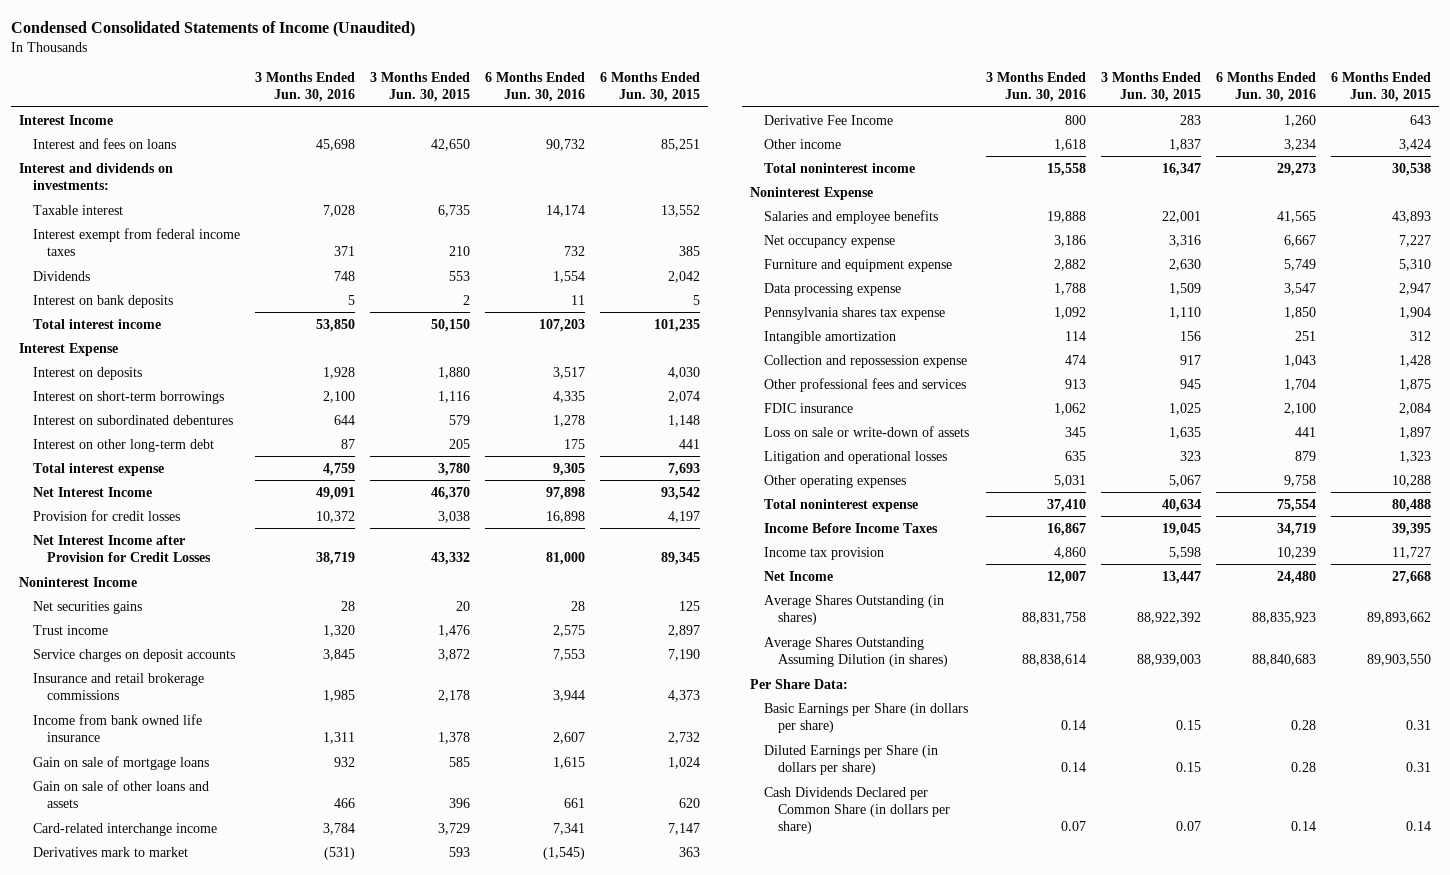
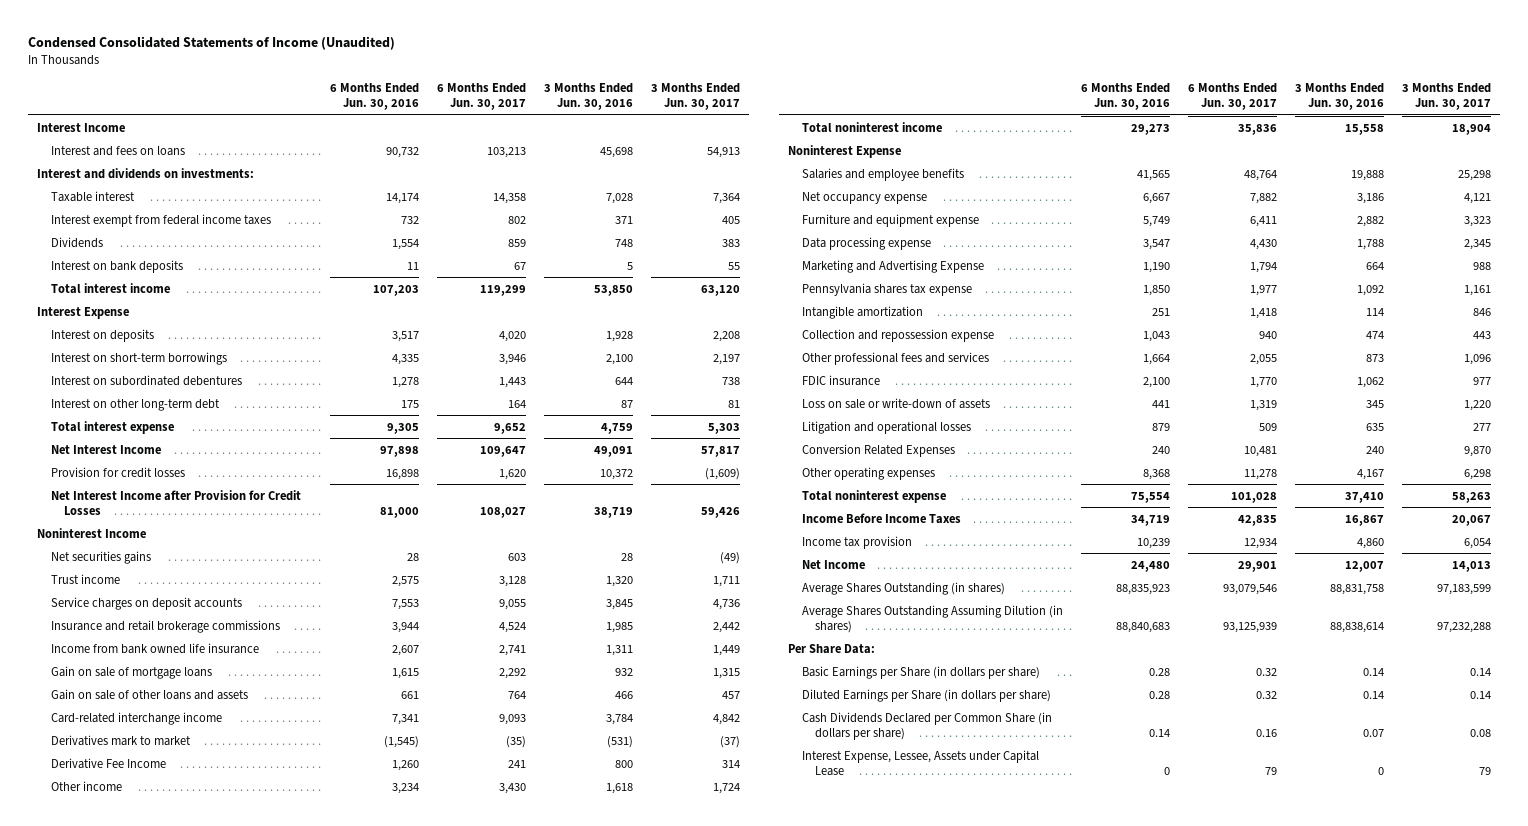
- | 3 Months Ended Jun. 30, 2016 | 3 Months Ended Jun. 30, 2015 | 6 Months Ended Jun. 30, 2016 | 6 Months Ended Jun. 30, 2015
+ | 6 Months Ended Jun. 30, 2016 | 6 Months Ended Jun. 30, 2017 | 3 Months Ended Jun. 30, 2016 | 3 Months Ended Jun. 30, 2017
+ Marketing and Advertising Expense | 1,190 | 1,794 | 664 | 988
- Other professional fees and services | 913 | 945 | 1,704 | 1,875
+ Other professional fees and services | 1,664 | 2,055 | 873 | 1,096
- Other operating expenses | 5,031 | 5,067 | 9,758 | 10,288
+ Conversion Related Expenses | 240 | 10,481 | 240 | 9,870
+ Other operating expenses | 8,368 | 11,278 | 4,167 | 6,298
+ Interest Expense, Lessee, Assets under Capital Lease | 0 | 79 | 0 | 79

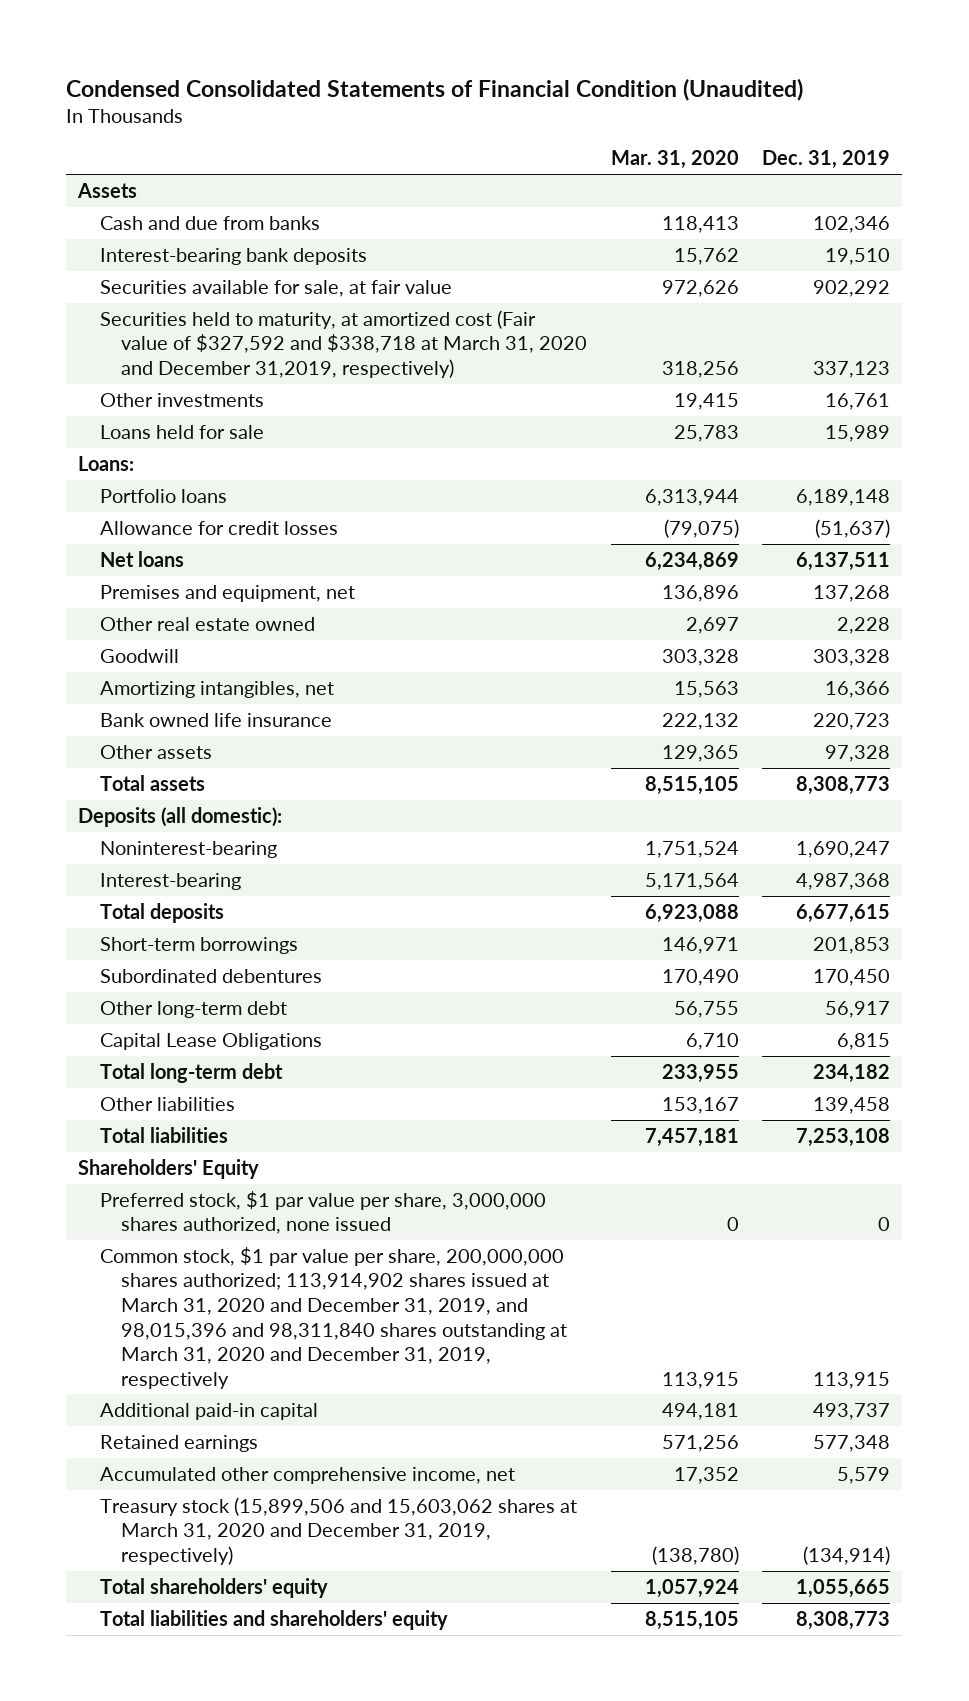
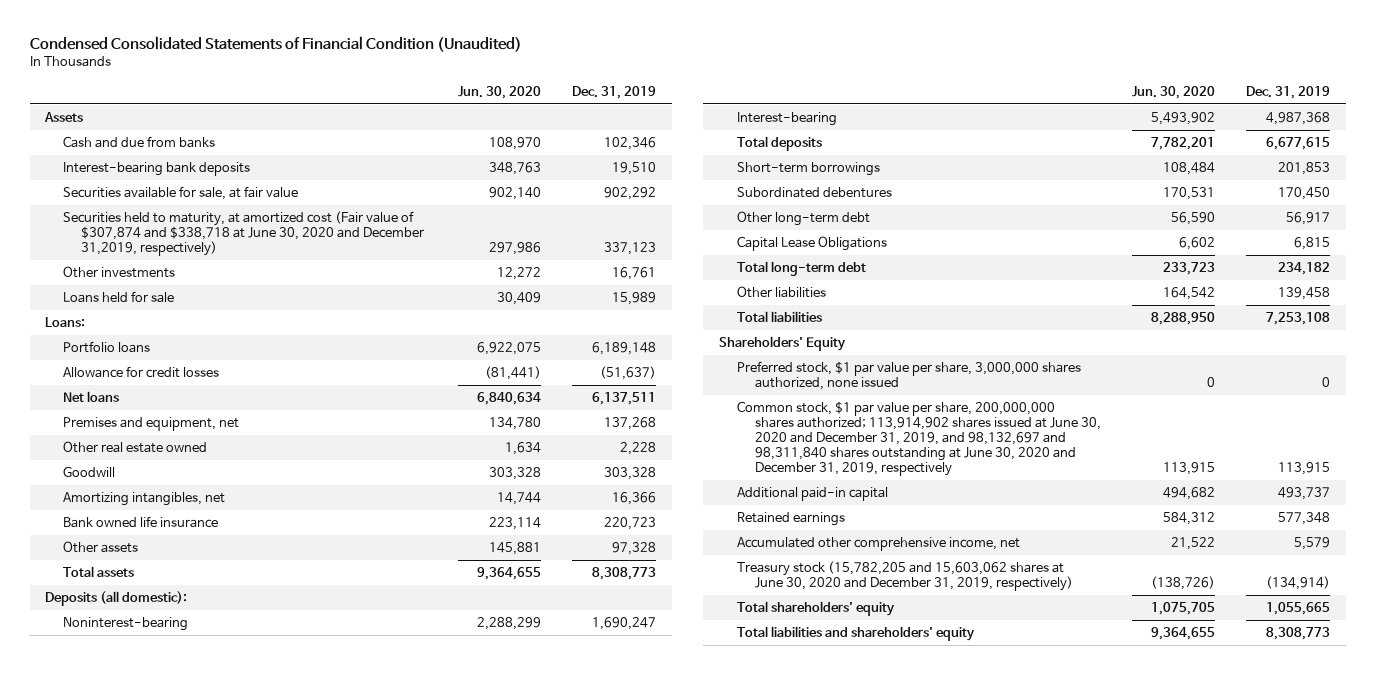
- | Mar. 31, 2020 | Dec. 31, 2019
+ | Jun. 30, 2020 | Dec. 31, 2019
- Securities held to maturity, at amortized cost (Fair value of $327,592 and $338,718 at March 31, 2020 and December 31,2019, respectively) | 318,256 | 337,123
+ Securities held to maturity, at amortized cost (Fair value of $307,874 and $338,718 at June 30, 2020 and December 31,2019, respectively) | 297,986 | 337,123
- Common stock, $1 par value per share, 200,000,000 shares authorized; 113,914,902 shares issued at March 31, 2020 and December 31, 2019, and 98,015,396 and 98,311,840 shares outstanding at March 31, 2020 and December 31, 2019, respectively | 113,915 | 113,915
+ Common stock, $1 par value per share, 200,000,000 shares authorized; 113,914,902 shares issued at June 30, 2020 and December 31, 2019, and 98,132,697 and 98,311,840 shares outstanding at June 30, 2020 and December 31, 2019, respectively | 113,915 | 113,915
- Treasury stock (15,899,506 and 15,603,062 shares at March 31, 2020 and December 31, 2019, respectively) | (138,780) | (134,914)
+ Treasury stock (15,782,205 and 15,603,062 shares at June 30, 2020 and December 31, 2019, respectively) | (138,726) | (134,914)

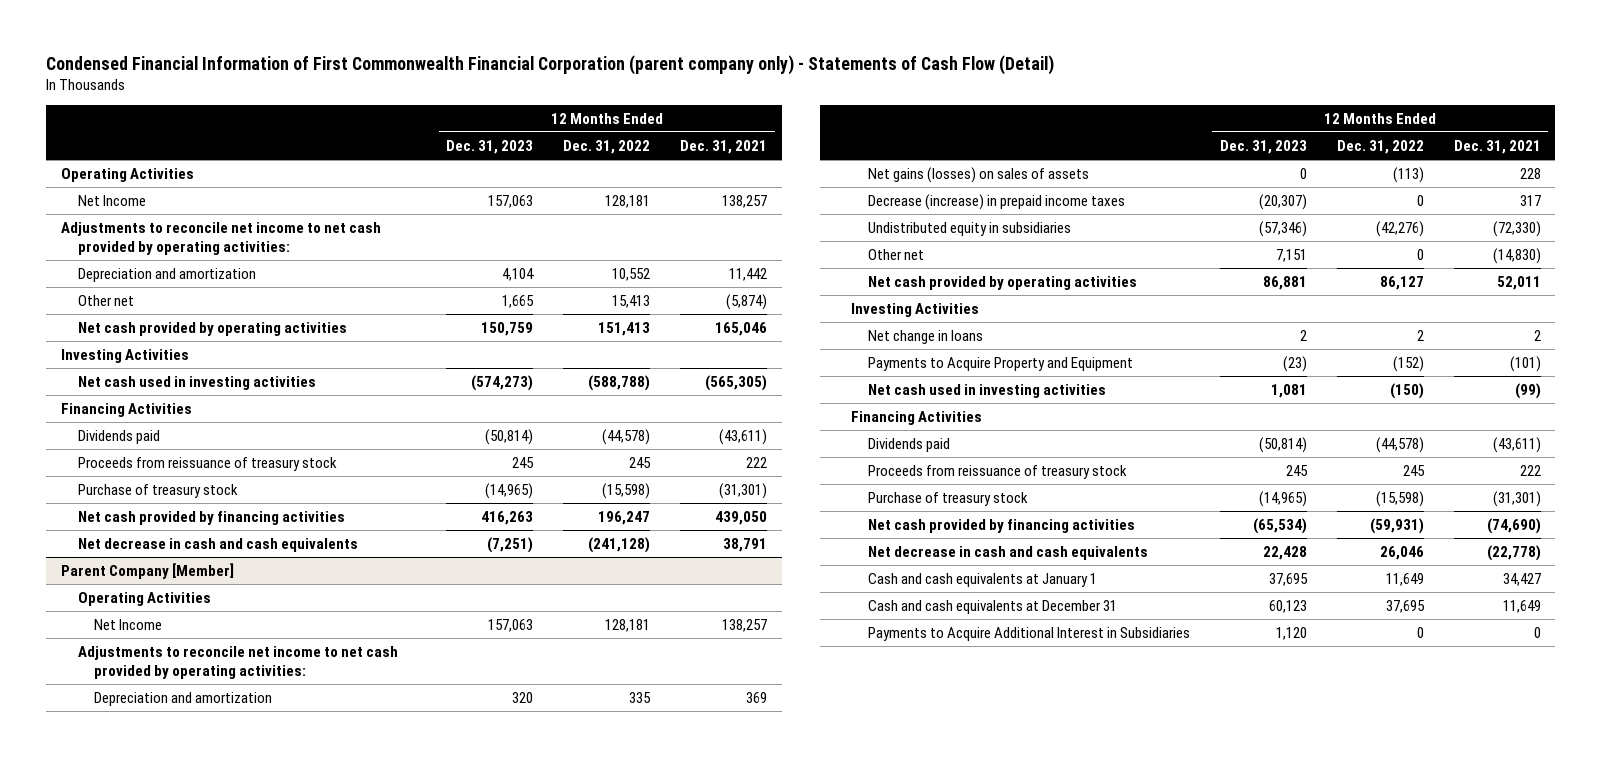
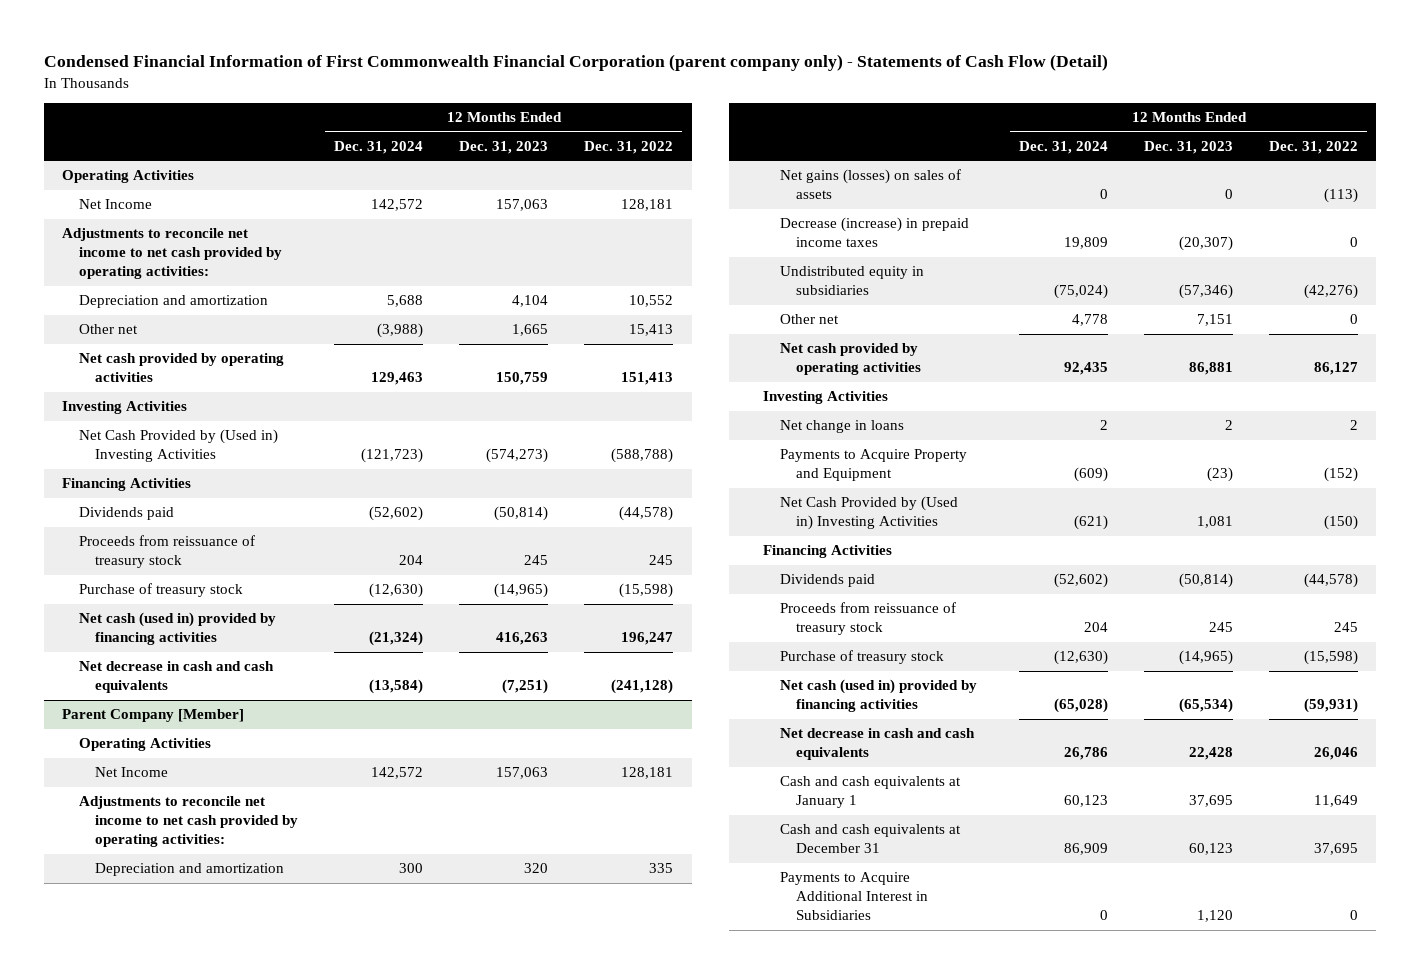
- | 12 Months Ended Dec. 31, 2023 | 12 Months Ended Dec. 31, 2022 | 12 Months Ended Dec. 31, 2021
+ | 12 Months Ended Dec. 31, 2024 | 12 Months Ended Dec. 31, 2023 | 12 Months Ended Dec. 31, 2022
- Net cash used in investing activities | (574,273) | (588,788) | (565,305)
+ Net Cash Provided by (Used in) Investing Activities | (121,723) | (574,273) | (588,788)
- Net cash provided by financing activities | 416,263 | 196,247 | 439,050
+ Net cash (used in) provided by financing activities | (21,324) | 416,263 | 196,247
@ Parent Company [Member]
- Net cash used in investing activities | 1,081 | (150) | (99)
+ Net Cash Provided by (Used in) Investing Activities | (621) | 1,081 | (150)
- Net cash provided by financing activities | (65,534) | (59,931) | (74,690)
+ Net cash (used in) provided by financing activities | (65,028) | (65,534) | (59,931)

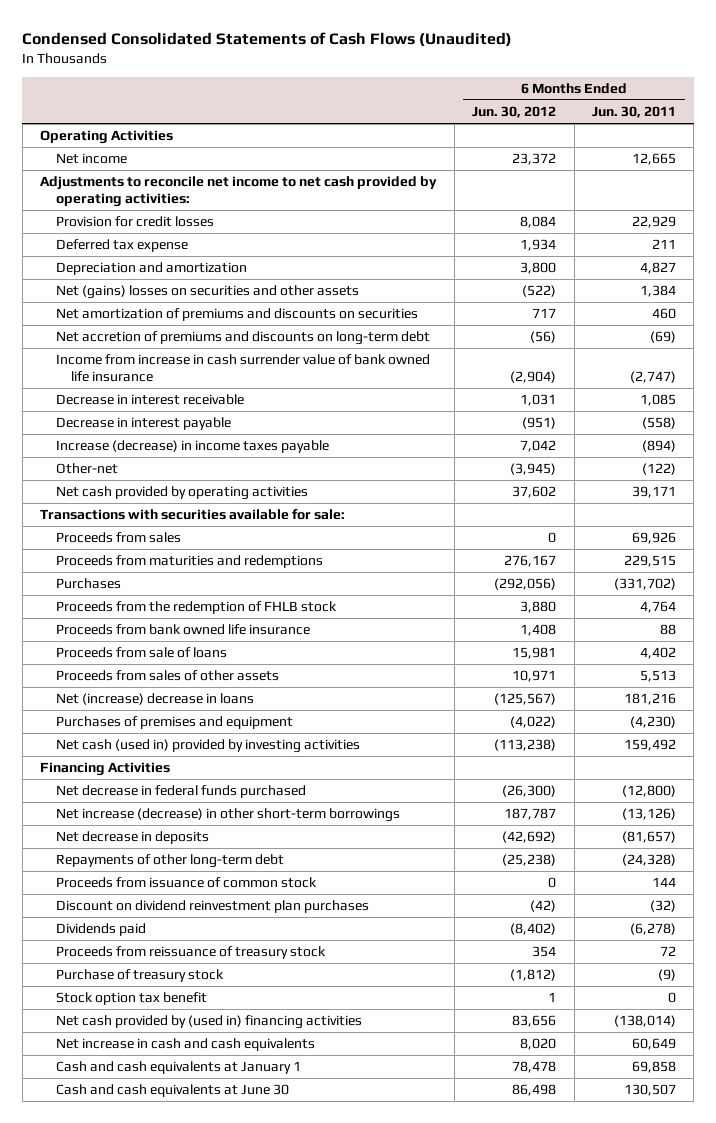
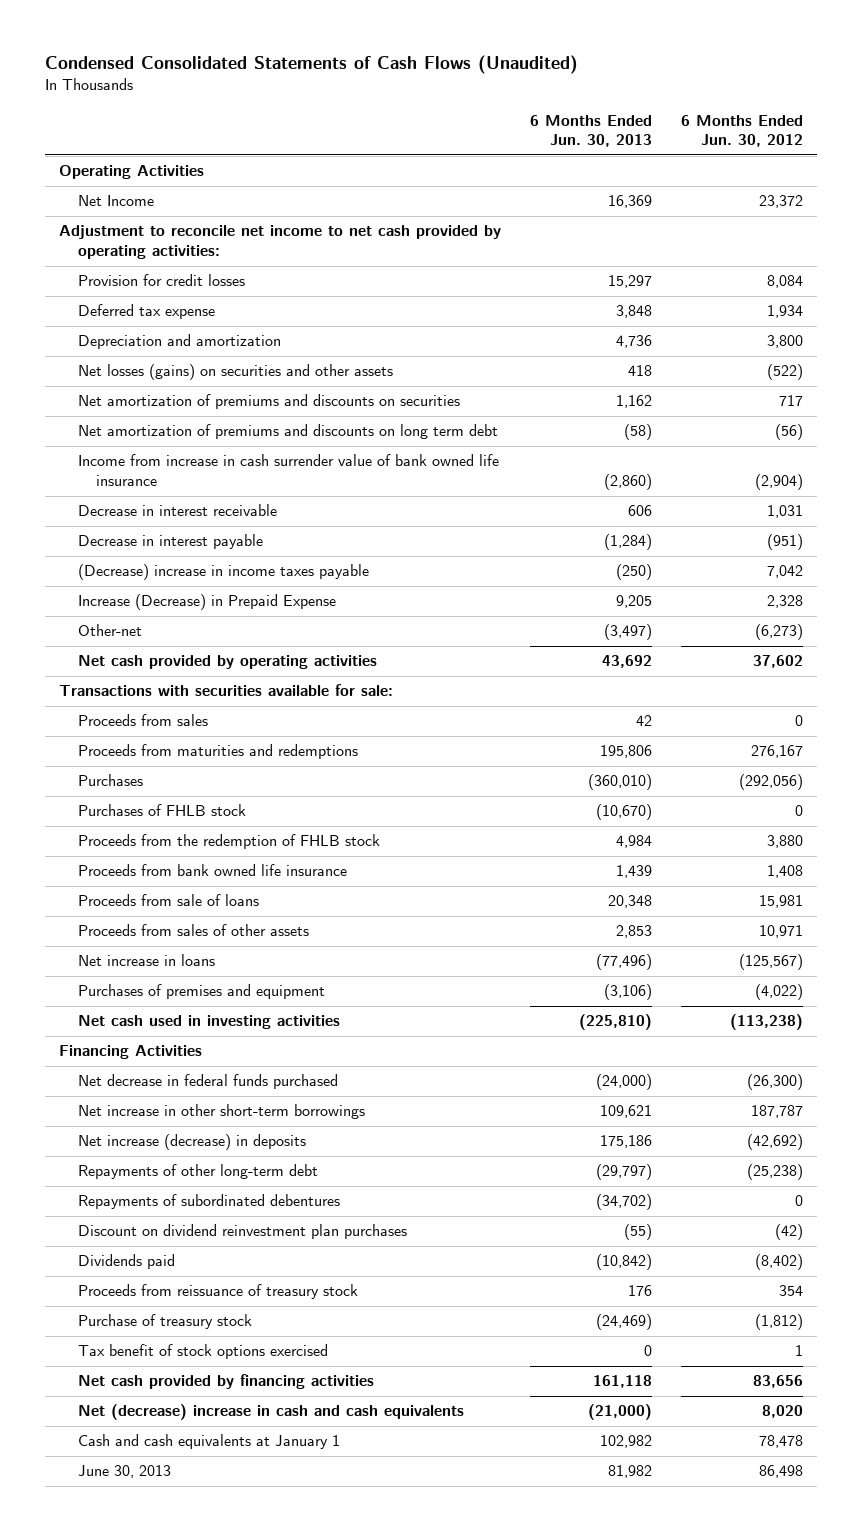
- | 6 Months Ended Jun. 30, 2012 | 6 Months Ended Jun. 30, 2011
+ | 6 Months Ended Jun. 30, 2013 | 6 Months Ended Jun. 30, 2012
- Net income | 23,372 | 12,665
- Adjustments to reconcile net income to net cash provided by operating activities:
+ Net Income | 16,369 | 23,372
+ Adjustment to reconcile net income to net cash provided by operating activities:
- Net (gains) losses on securities and other assets | (522) | 1,384
+ Net losses (gains) on securities and other assets | 418 | (522)
- Net accretion of premiums and discounts on long-term debt | (56) | (69)
+ Net amortization of premiums and discounts on long term debt | (58) | (56)
- Increase (decrease) in income taxes payable | 7,042 | (894)
- Other-net | (3,945) | (122)
+ (Decrease) increase in income taxes payable | (250) | 7,042
+ Increase (Decrease) in Prepaid Expense | 9,205 | 2,328
+ Other-net | (3,497) | (6,273)
+ Purchases of FHLB stock | (10,670) | 0
- Net (increase) decrease in loans | (125,567) | 181,216
+ Net increase in loans | (77,496) | (125,567)
- Net cash (used in) provided by investing activities | (113,238) | 159,492
+ Net cash used in investing activities | (225,810) | (113,238)
- Net increase (decrease) in other short-term borrowings | 187,787 | (13,126)
- Net decrease in deposits | (42,692) | (81,657)
+ Net increase in other short-term borrowings | 109,621 | 187,787
+ Net increase (decrease) in deposits | 175,186 | (42,692)
- Proceeds from issuance of common stock | 0 | 144
+ Repayments of subordinated debentures | (34,702) | 0
- Stock option tax benefit | 1 | 0
- Net cash provided by (used in) financing activities | 83,656 | (138,014)
- Net increase in cash and cash equivalents | 8,020 | 60,649
+ Tax benefit of stock options exercised | 0 | 1
+ Net cash provided by financing activities | 161,118 | 83,656
+ Net (decrease) increase in cash and cash equivalents | (21,000) | 8,020
- Cash and cash equivalents at June 30 | 86,498 | 130,507
+ June 30, 2013 | 81,982 | 86,498

